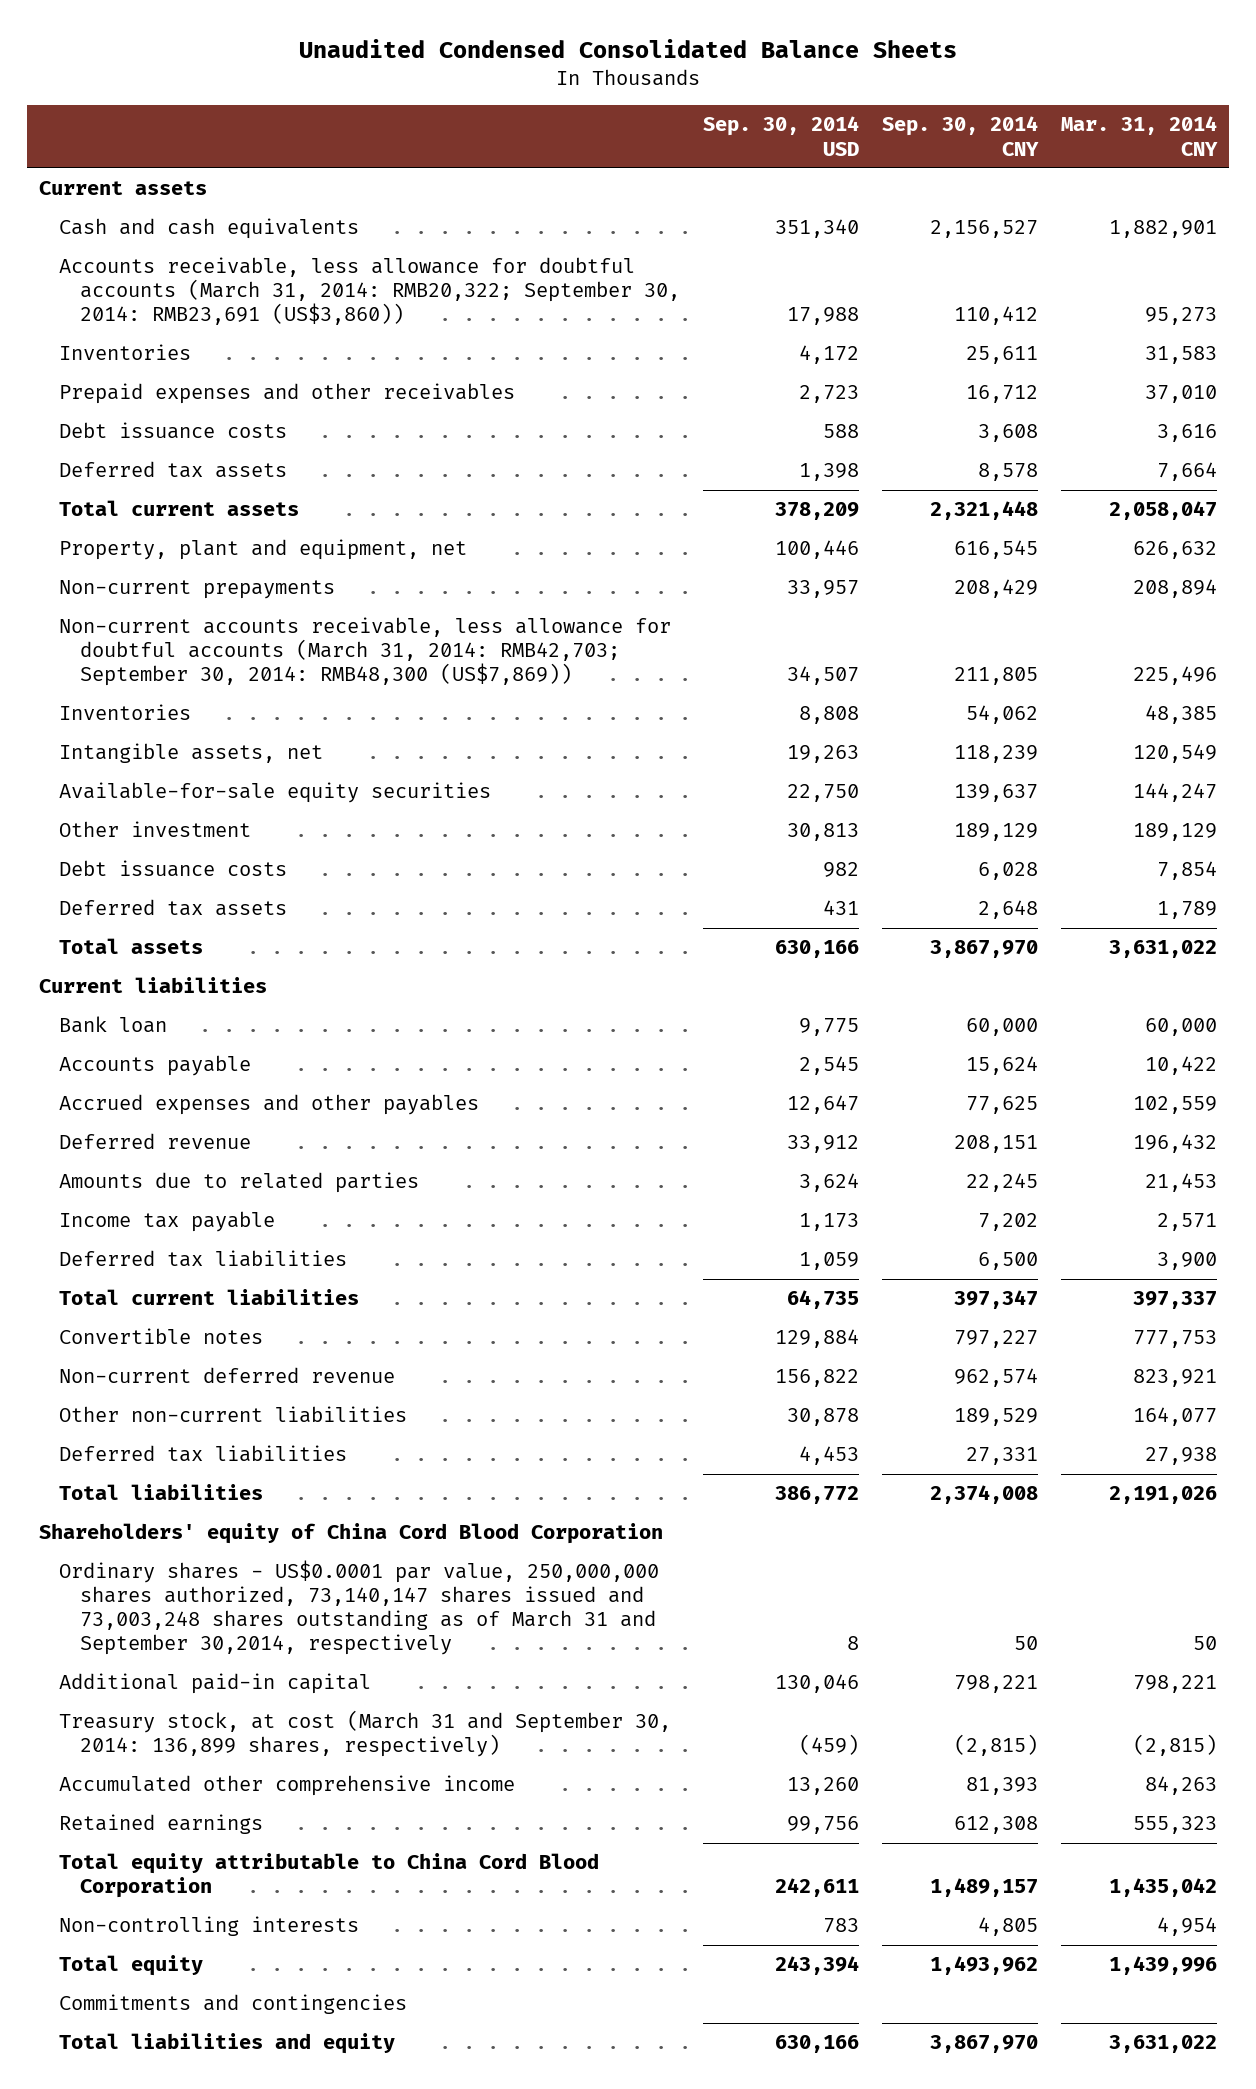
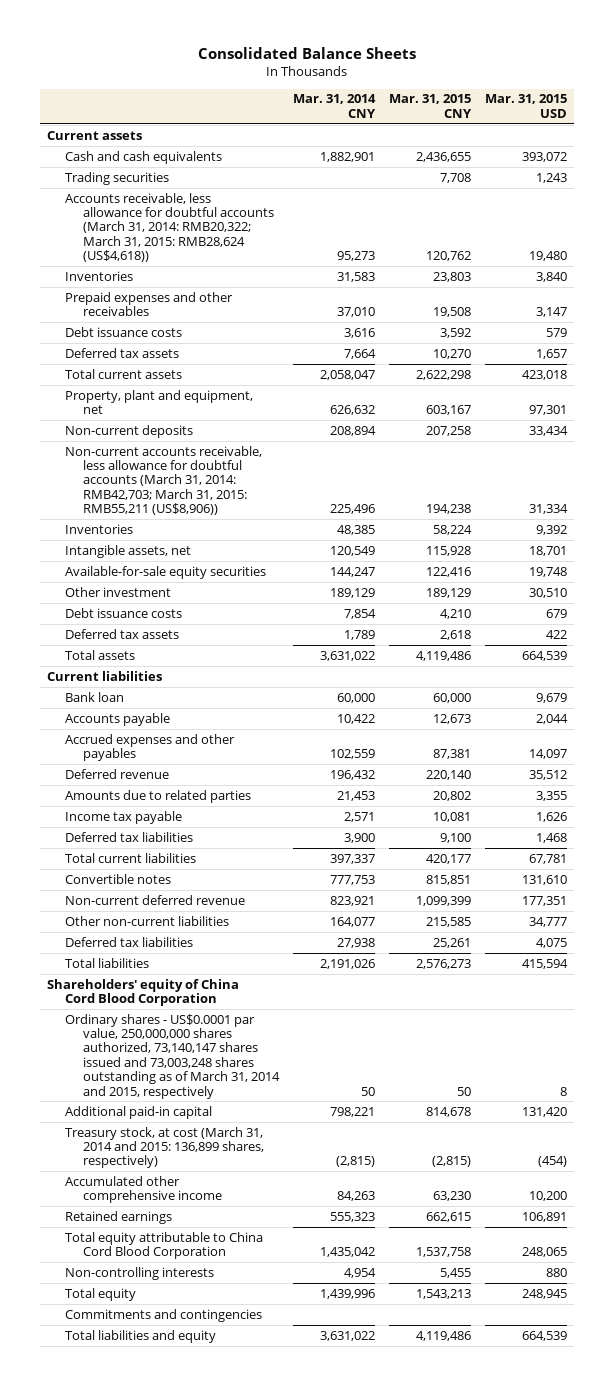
- Unaudited Condensed Consolidated Balance Sheets
+ Consolidated Balance Sheets
- | Sep. 30, 2014 USD | Sep. 30, 2014 CNY | Mar. 31, 2014 CNY
+ | Mar. 31, 2014 CNY | Mar. 31, 2015 CNY | Mar. 31, 2015 USD
- Accounts receivable, less allowance for doubtful accounts (March 31, 2014: RMB20,322; September 30, 2014: RMB23,691 (US$3,860)) | 17,988 | 110,412 | 95,273
+ Trading securities | | 7,708 | 1,243
+ Accounts receivable, less allowance for doubtful accounts (March 31, 2014: RMB20,322; March 31, 2015: RMB28,624 (US$4,618)) | 95,273 | 120,762 | 19,480
- Non-current prepayments | 33,957 | 208,429 | 208,894
- Non-current accounts receivable, less allowance for doubtful accounts (March 31, 2014: RMB42,703; September 30, 2014: RMB48,300 (US$7,869)) | 34,507 | 211,805 | 225,496
+ Non-current deposits | 208,894 | 207,258 | 33,434
+ Non-current accounts receivable, less allowance for doubtful accounts (March 31, 2014: RMB42,703; March 31, 2015: RMB55,211 (US$8,906)) | 225,496 | 194,238 | 31,334
- Ordinary shares - US$0.0001 par value, 250,000,000 shares authorized, 73,140,147 shares issued and 73,003,248 shares outstanding as of March 31 and September 30,2014, respectively | 8 | 50 | 50
+ Ordinary shares - US$0.0001 par value, 250,000,000 shares authorized, 73,140,147 shares issued and 73,003,248 shares outstanding as of March 31, 2014 and 2015, respectively | 50 | 50 | 8
- Treasury stock, at cost (March 31 and September 30, 2014: 136,899 shares, respectively) | (459) | (2,815) | (2,815)
+ Treasury stock, at cost (March 31, 2014 and 2015: 136,899 shares, respectively) | (2,815) | (2,815) | (454)

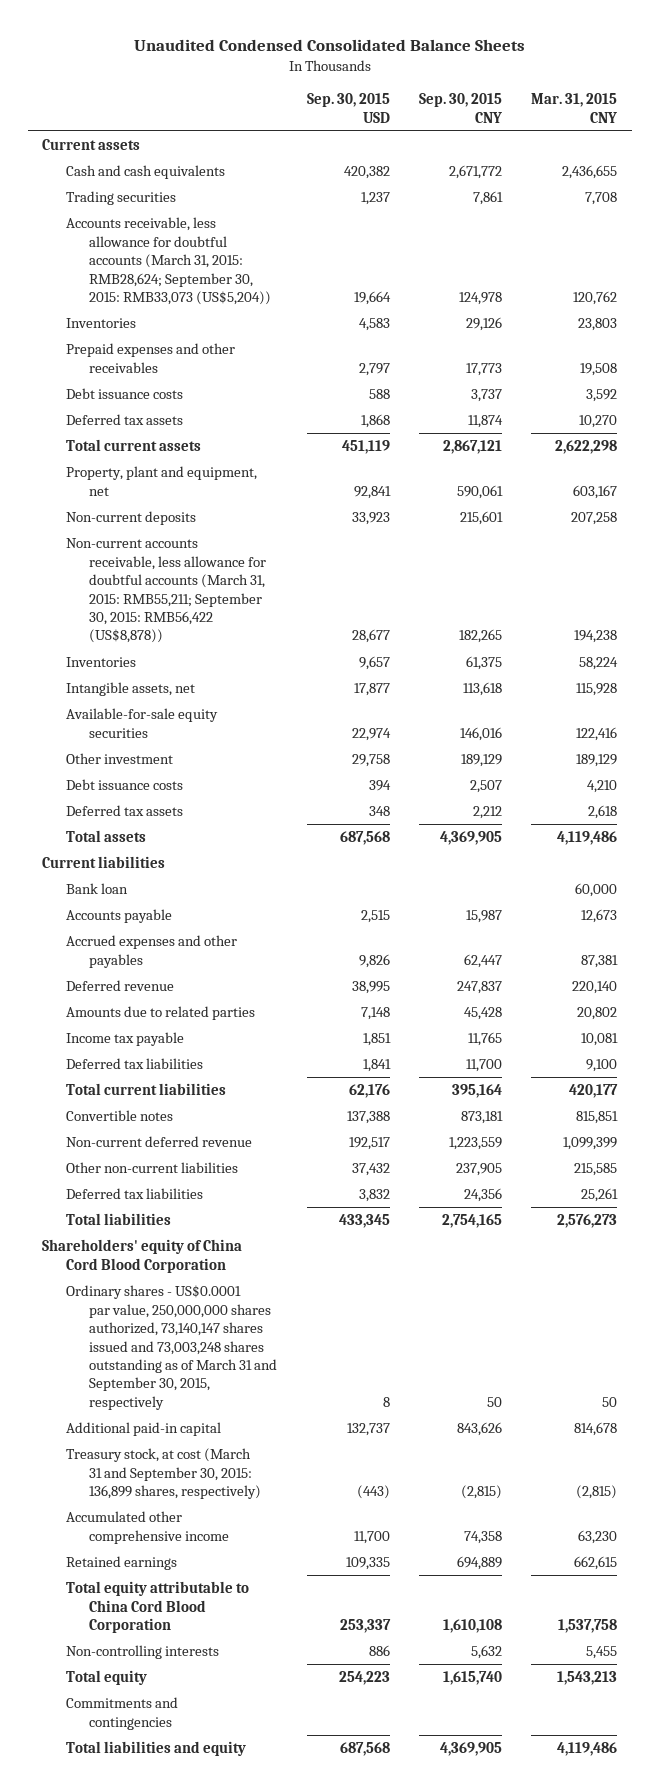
- Consolidated Balance Sheets
+ Unaudited Condensed Consolidated Balance Sheets
- | Mar. 31, 2014 CNY | Mar. 31, 2015 CNY | Mar. 31, 2015 USD
+ | Sep. 30, 2015 USD | Sep. 30, 2015 CNY | Mar. 31, 2015 CNY
- Accounts receivable, less allowance for doubtful accounts (March 31, 2014: RMB20,322; March 31, 2015: RMB28,624 (US$4,618)) | 95,273 | 120,762 | 19,480
+ Accounts receivable, less allowance for doubtful accounts (March 31, 2015: RMB28,624; September 30, 2015: RMB33,073 (US$5,204)) | 19,664 | 124,978 | 120,762
- Non-current accounts receivable, less allowance for doubtful accounts (March 31, 2014: RMB42,703; March 31, 2015: RMB55,211 (US$8,906)) | 225,496 | 194,238 | 31,334
+ Non-current accounts receivable, less allowance for doubtful accounts (March 31, 2015: RMB55,211; September 30, 2015: RMB56,422 (US$8,878)) | 28,677 | 182,265 | 194,238
- Ordinary shares - US$0.0001 par value, 250,000,000 shares authorized, 73,140,147 shares issued and 73,003,248 shares outstanding as of March 31, 2014 and 2015, respectively | 50 | 50 | 8
+ Ordinary shares - US$0.0001 par value, 250,000,000 shares authorized, 73,140,147 shares issued and 73,003,248 shares outstanding as of March 31 and September 30, 2015, respectively | 8 | 50 | 50
- Treasury stock, at cost (March 31, 2014 and 2015: 136,899 shares, respectively) | (2,815) | (2,815) | (454)
+ Treasury stock, at cost (March 31 and September 30, 2015: 136,899 shares, respectively) | (443) | (2,815) | (2,815)

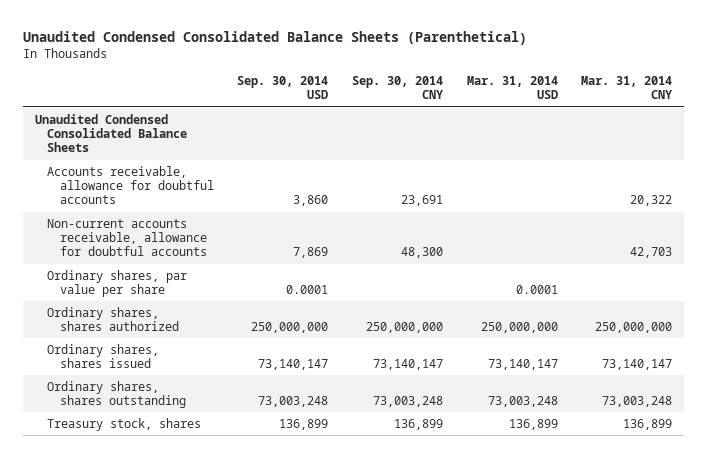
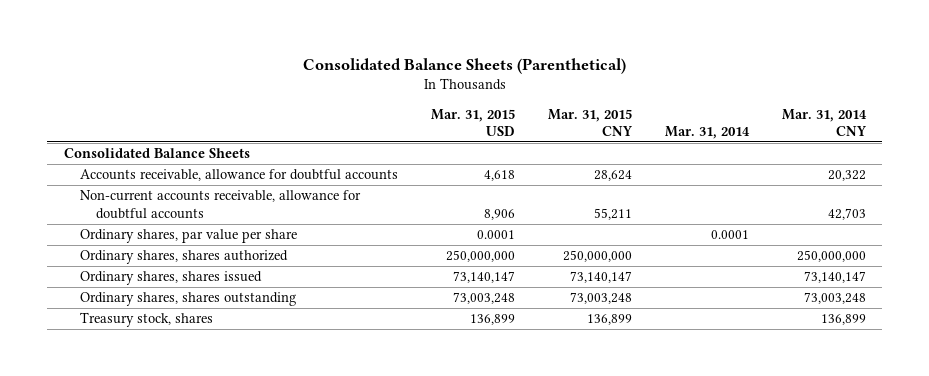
- Unaudited Condensed Consolidated Balance Sheets (Parenthetical)
+ Consolidated Balance Sheets (Parenthetical)
- | Sep. 30, 2014 USD | Sep. 30, 2014 CNY | Mar. 31, 2014 USD | Mar. 31, 2014 CNY
+ | Mar. 31, 2015 USD | Mar. 31, 2015 CNY | Mar. 31, 2014 | Mar. 31, 2014 CNY
- Unaudited Condensed Consolidated Balance Sheets
+ Consolidated Balance Sheets

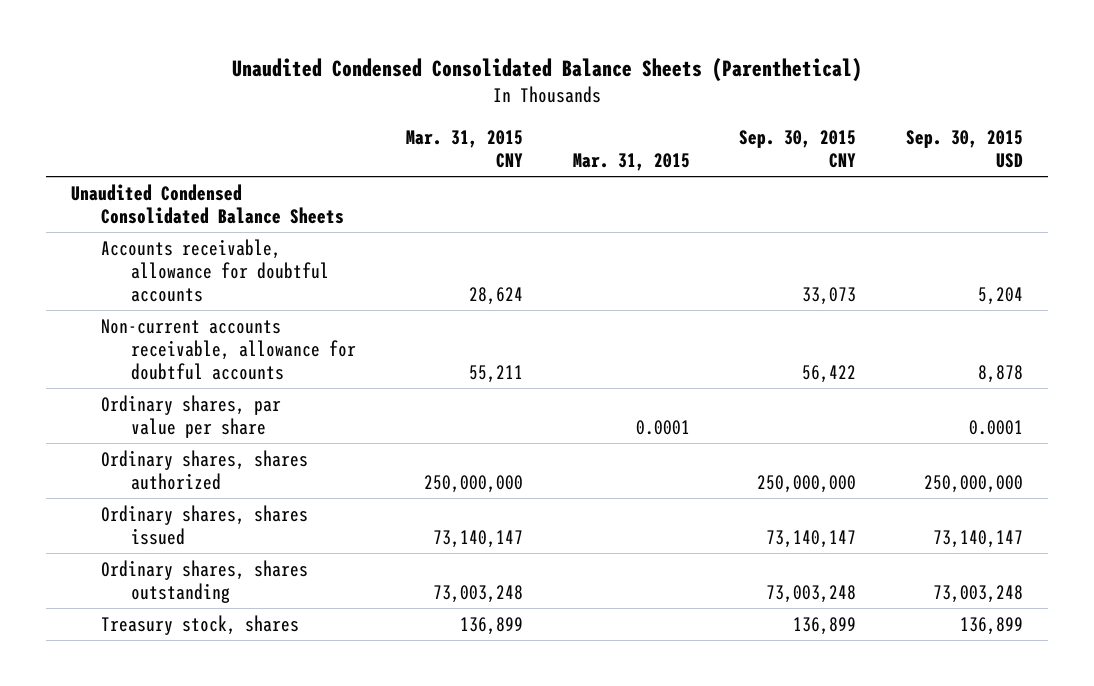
- Consolidated Balance Sheets (Parenthetical)
+ Unaudited Condensed Consolidated Balance Sheets (Parenthetical)
- | Mar. 31, 2015 USD | Mar. 31, 2015 CNY | Mar. 31, 2014 | Mar. 31, 2014 CNY
+ | Mar. 31, 2015 CNY | Mar. 31, 2015 | Sep. 30, 2015 CNY | Sep. 30, 2015 USD
- Consolidated Balance Sheets
+ Unaudited Condensed Consolidated Balance Sheets

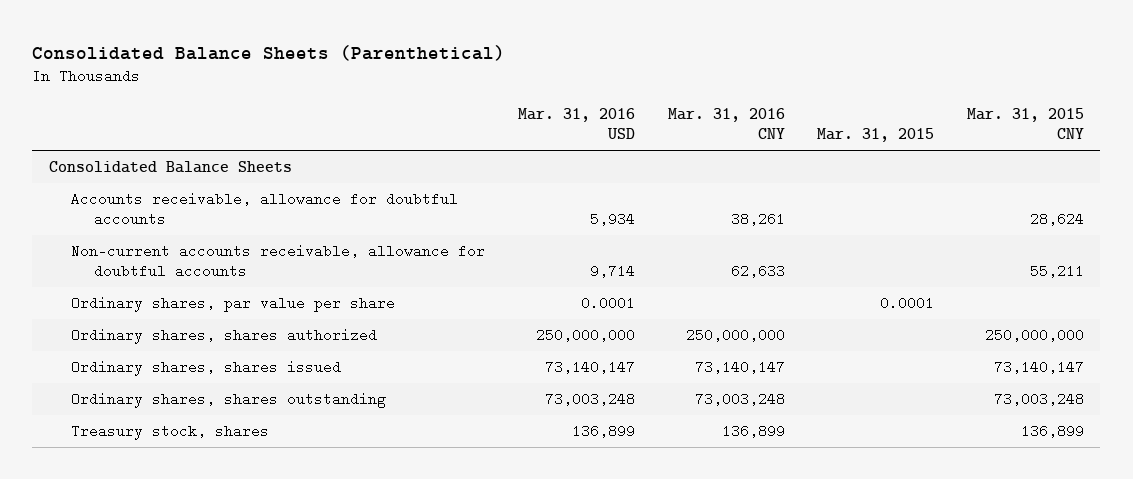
- Unaudited Condensed Consolidated Balance Sheets (Parenthetical)
+ Consolidated Balance Sheets (Parenthetical)
- | Mar. 31, 2015 CNY | Mar. 31, 2015 | Sep. 30, 2015 CNY | Sep. 30, 2015 USD
+ | Mar. 31, 2016 USD | Mar. 31, 2016 CNY | Mar. 31, 2015 | Mar. 31, 2015 CNY
- Unaudited Condensed Consolidated Balance Sheets
+ Consolidated Balance Sheets

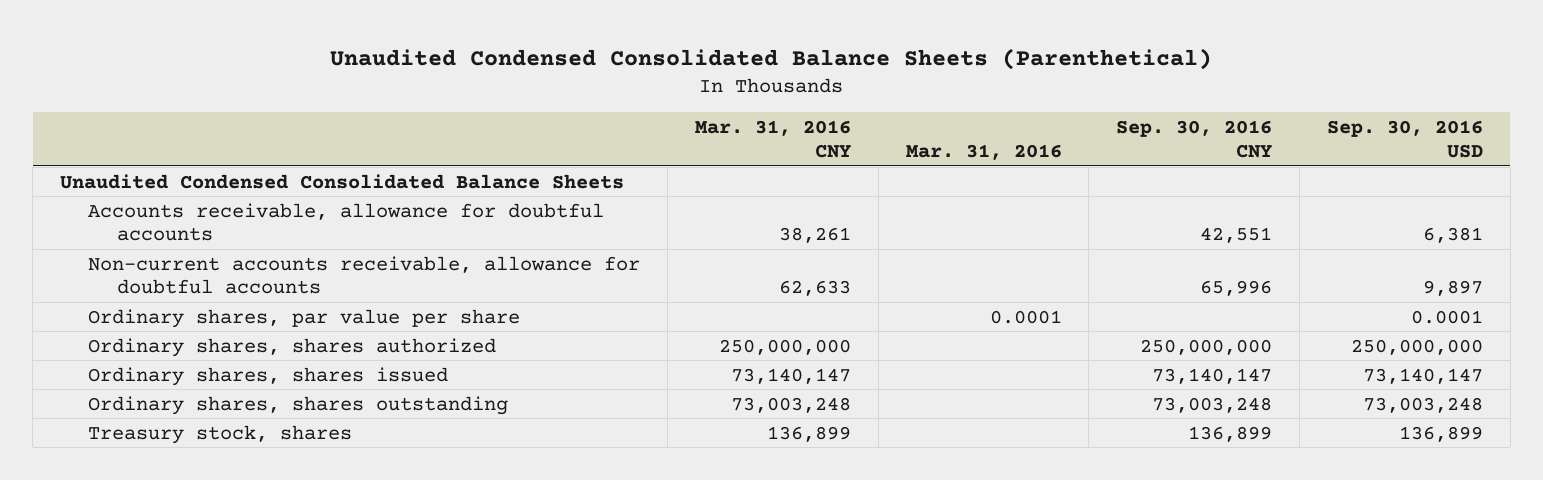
- Consolidated Balance Sheets (Parenthetical)
+ Unaudited Condensed Consolidated Balance Sheets (Parenthetical)
- | Mar. 31, 2016 USD | Mar. 31, 2016 CNY | Mar. 31, 2015 | Mar. 31, 2015 CNY
+ | Mar. 31, 2016 CNY | Mar. 31, 2016 | Sep. 30, 2016 CNY | Sep. 30, 2016 USD
- Consolidated Balance Sheets
+ Unaudited Condensed Consolidated Balance Sheets

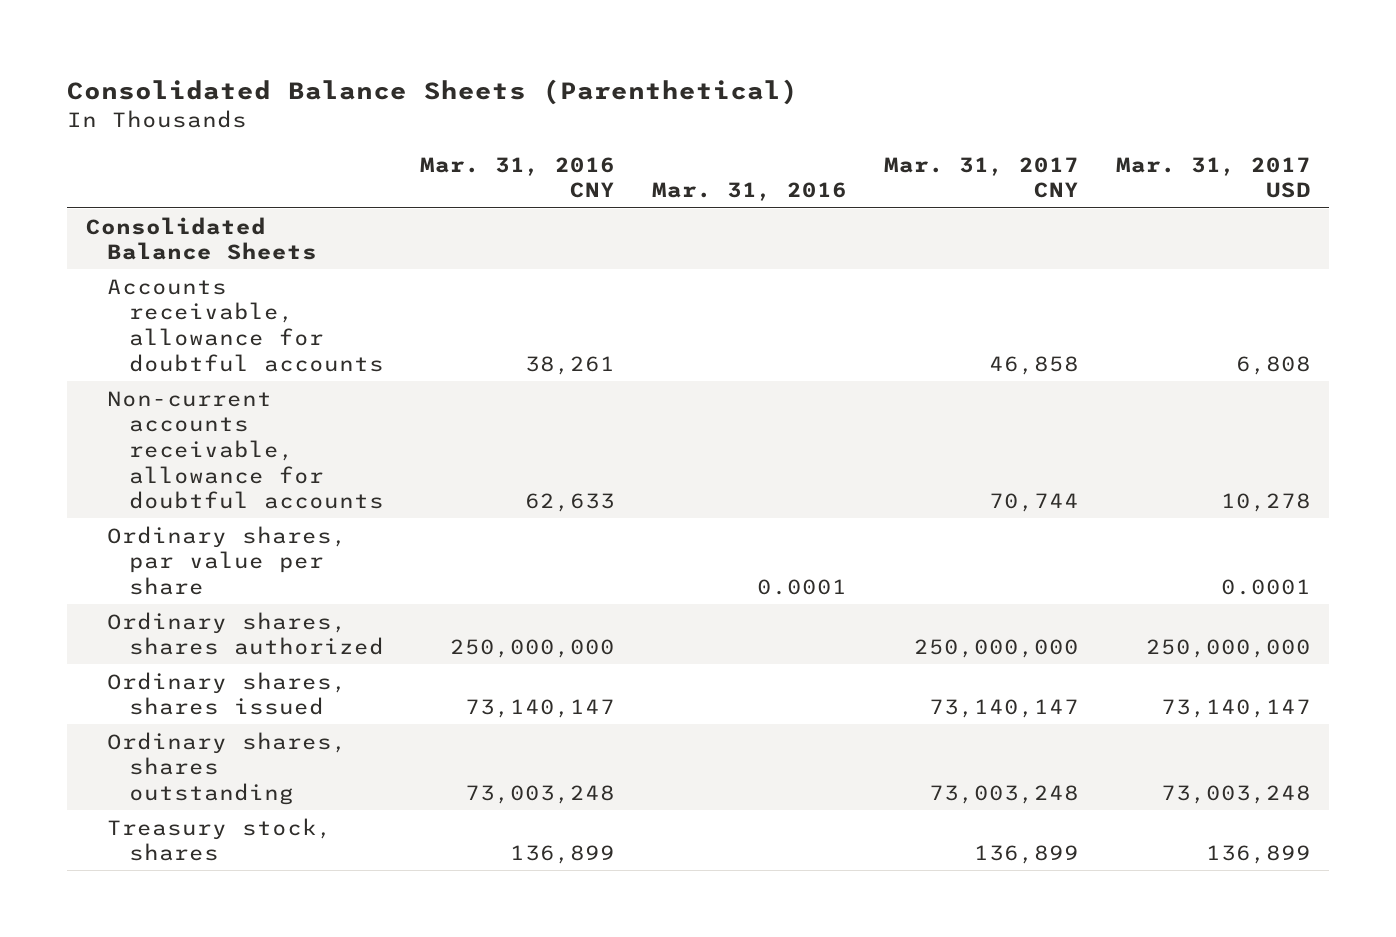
- Unaudited Condensed Consolidated Balance Sheets (Parenthetical)
+ Consolidated Balance Sheets (Parenthetical)
- | Mar. 31, 2016 CNY | Mar. 31, 2016 | Sep. 30, 2016 CNY | Sep. 30, 2016 USD
+ | Mar. 31, 2016 CNY | Mar. 31, 2016 | Mar. 31, 2017 CNY | Mar. 31, 2017 USD
- Unaudited Condensed Consolidated Balance Sheets
+ Consolidated Balance Sheets

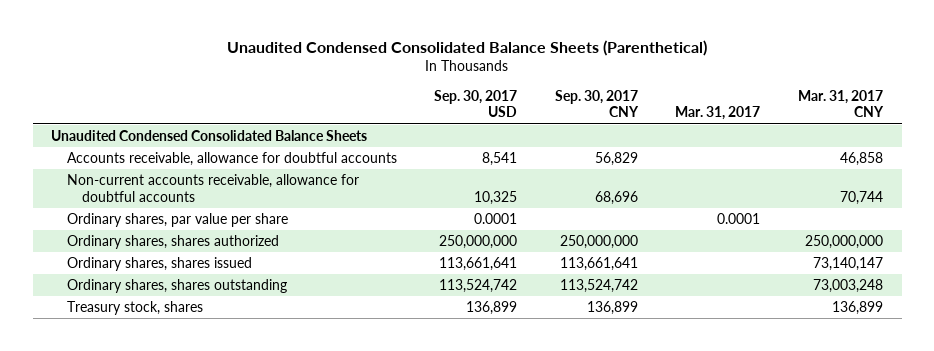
- Consolidated Balance Sheets (Parenthetical)
+ Unaudited Condensed Consolidated Balance Sheets (Parenthetical)
- | Mar. 31, 2016 CNY | Mar. 31, 2016 | Mar. 31, 2017 CNY | Mar. 31, 2017 USD
+ | Sep. 30, 2017 USD | Sep. 30, 2017 CNY | Mar. 31, 2017 | Mar. 31, 2017 CNY
- Consolidated Balance Sheets
+ Unaudited Condensed Consolidated Balance Sheets

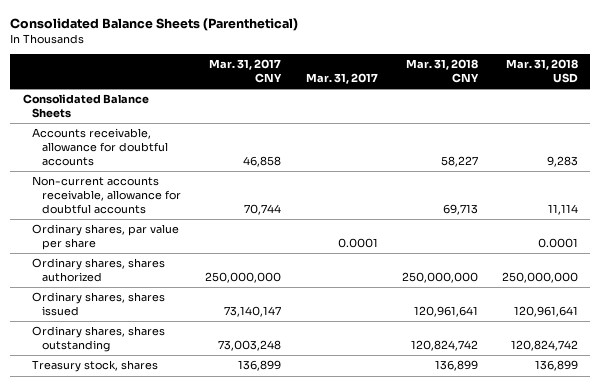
- Unaudited Condensed Consolidated Balance Sheets (Parenthetical)
+ Consolidated Balance Sheets (Parenthetical)
- | Sep. 30, 2017 USD | Sep. 30, 2017 CNY | Mar. 31, 2017 | Mar. 31, 2017 CNY
+ | Mar. 31, 2017 CNY | Mar. 31, 2017 | Mar. 31, 2018 CNY | Mar. 31, 2018 USD
- Unaudited Condensed Consolidated Balance Sheets
+ Consolidated Balance Sheets

